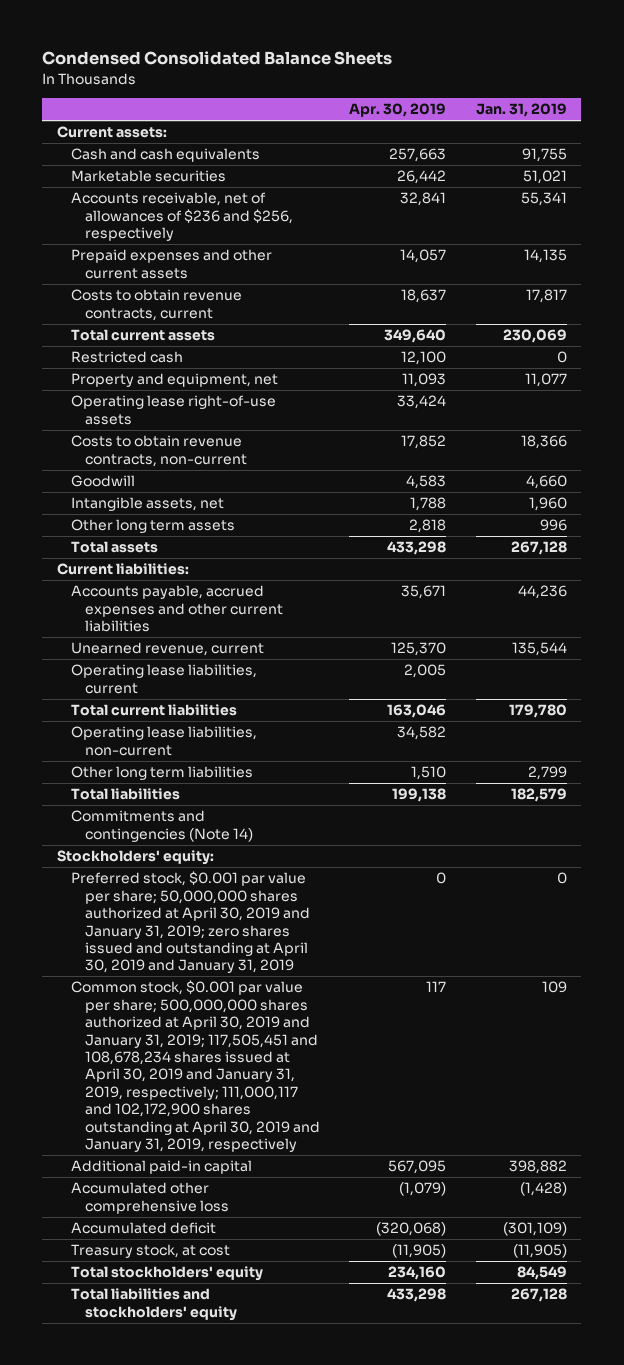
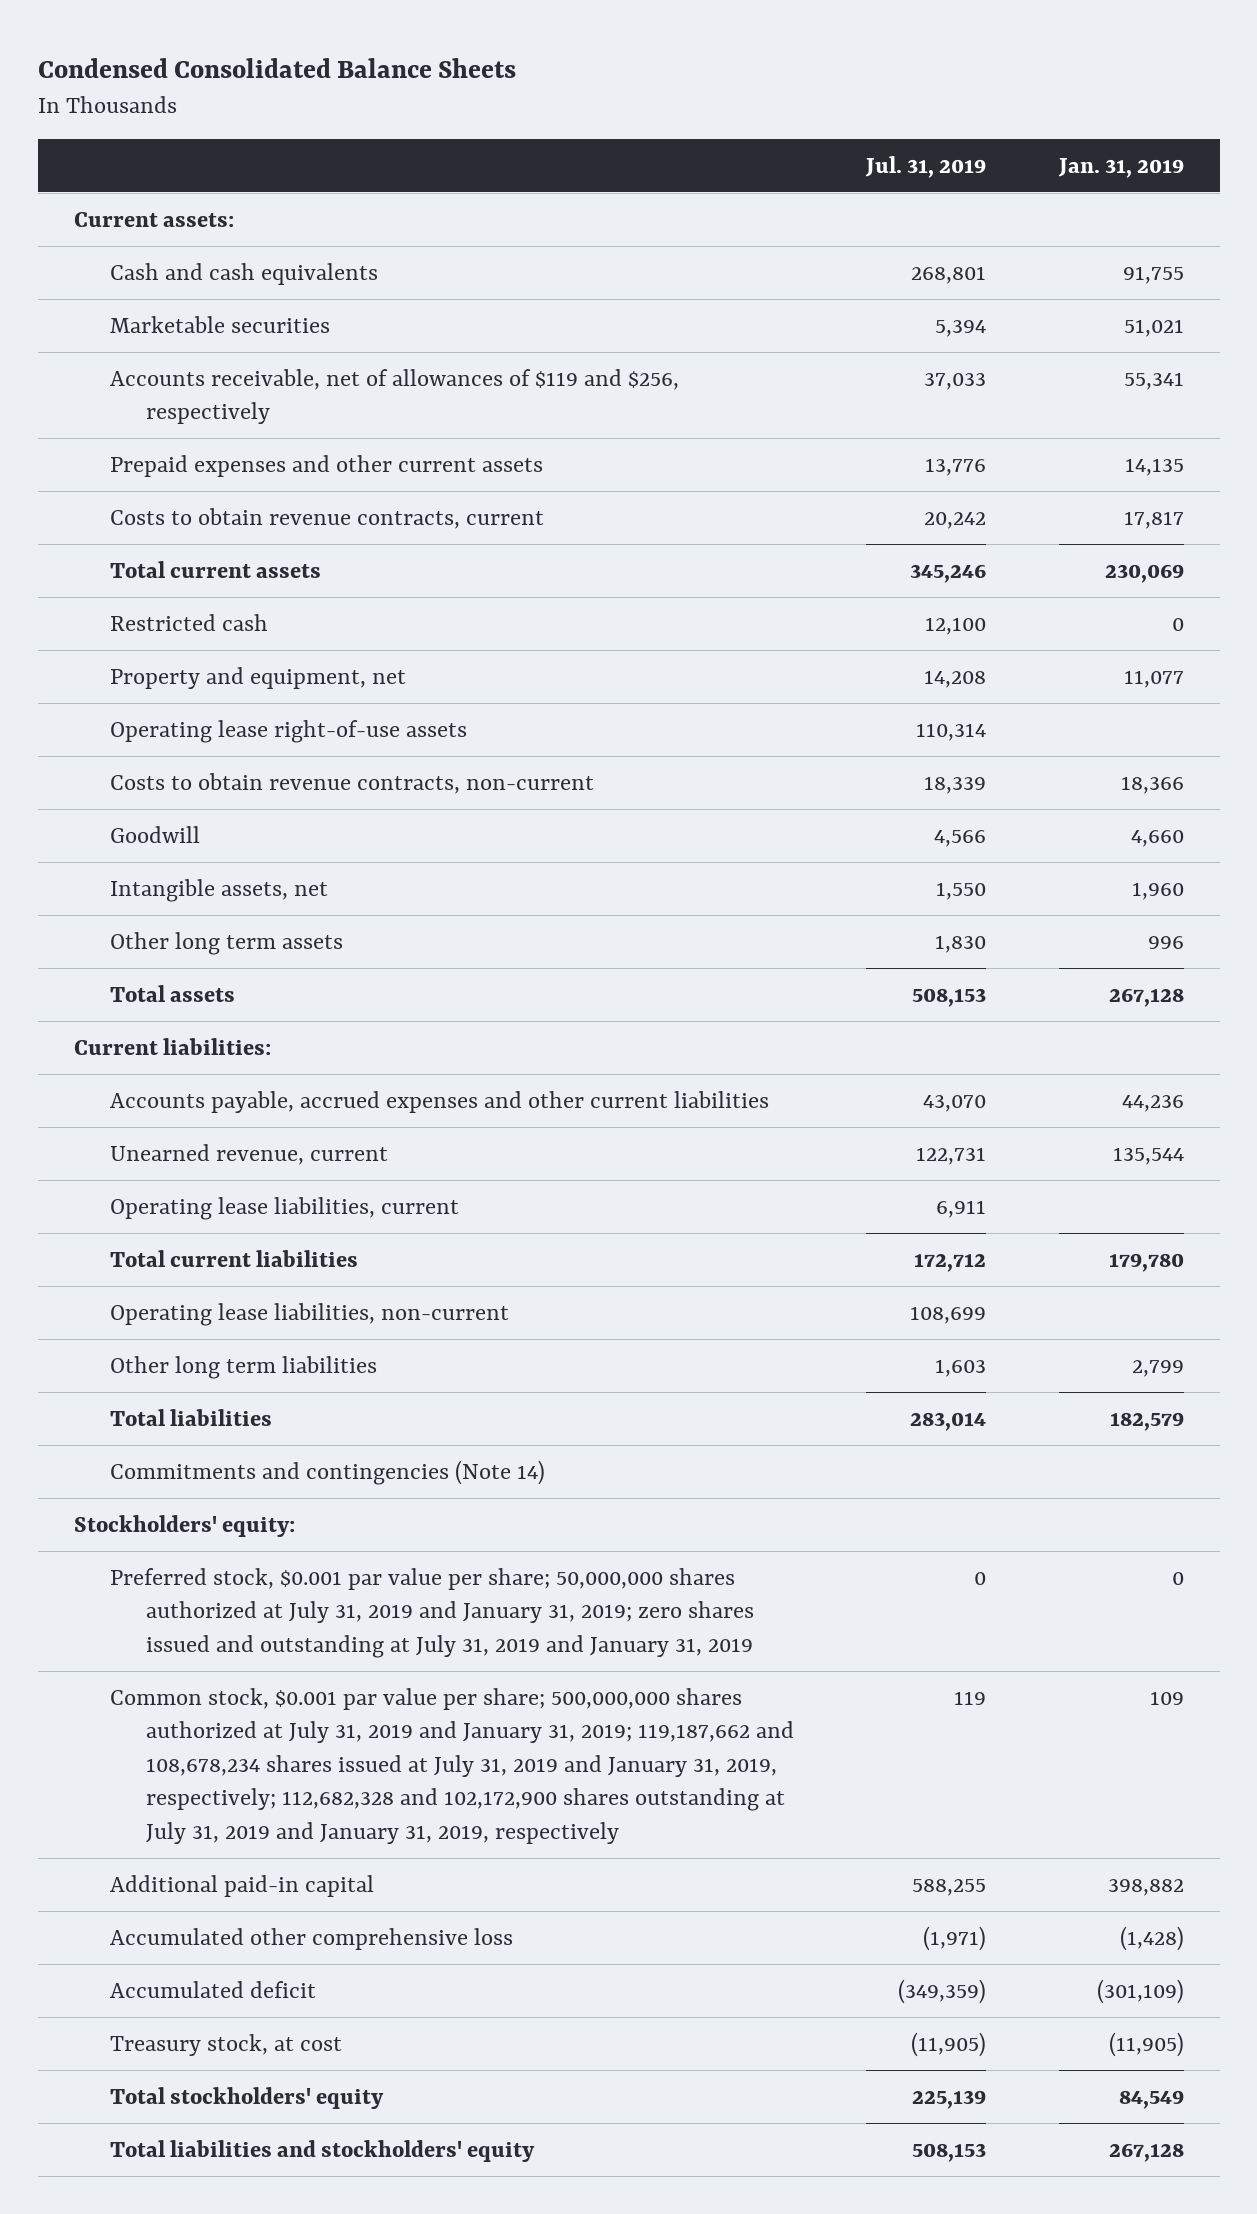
- | Apr. 30, 2019 | Jan. 31, 2019
+ | Jul. 31, 2019 | Jan. 31, 2019
- Accounts receivable, net of allowances of $236 and $256, respectively | 32,841 | 55,341
+ Accounts receivable, net of allowances of $119 and $256, respectively | 37,033 | 55,341
- Preferred stock, $0.001 par value per share; 50,000,000 shares authorized at April 30, 2019 and January 31, 2019; zero shares issued and outstanding at April 30, 2019 and January 31, 2019 | 0 | 0
- Common stock, $0.001 par value per share; 500,000,000 shares authorized at April 30, 2019 and January 31, 2019; 117,505,451 and 108,678,234 shares issued at April 30, 2019 and January 31, 2019, respectively; 111,000,117 and 102,172,900 shares outstanding at April 30, 2019 and January 31, 2019, respectively | 117 | 109
+ Preferred stock, $0.001 par value per share; 50,000,000 shares authorized at July 31, 2019 and January 31, 2019; zero shares issued and outstanding at July 31, 2019 and January 31, 2019 | 0 | 0
+ Common stock, $0.001 par value per share; 500,000,000 shares authorized at July 31, 2019 and January 31, 2019; 119,187,662 and 108,678,234 shares issued at July 31, 2019 and January 31, 2019, respectively; 112,682,328 and 102,172,900 shares outstanding at July 31, 2019 and January 31, 2019, respectively | 119 | 109

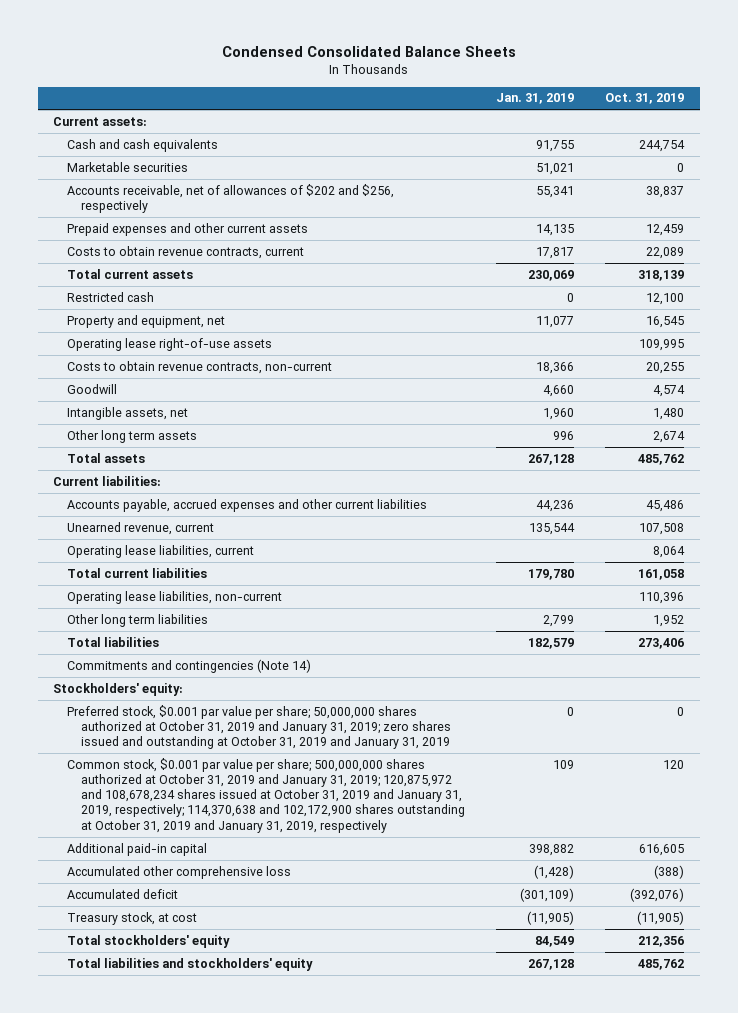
- | Jul. 31, 2019 | Jan. 31, 2019
+ | Jan. 31, 2019 | Oct. 31, 2019
- Accounts receivable, net of allowances of $119 and $256, respectively | 37,033 | 55,341
+ Accounts receivable, net of allowances of $202 and $256, respectively | 55,341 | 38,837
- Preferred stock, $0.001 par value per share; 50,000,000 shares authorized at July 31, 2019 and January 31, 2019; zero shares issued and outstanding at July 31, 2019 and January 31, 2019 | 0 | 0
- Common stock, $0.001 par value per share; 500,000,000 shares authorized at July 31, 2019 and January 31, 2019; 119,187,662 and 108,678,234 shares issued at July 31, 2019 and January 31, 2019, respectively; 112,682,328 and 102,172,900 shares outstanding at July 31, 2019 and January 31, 2019, respectively | 119 | 109
+ Preferred stock, $0.001 par value per share; 50,000,000 shares authorized at October 31, 2019 and January 31, 2019; zero shares issued and outstanding at October 31, 2019 and January 31, 2019 | 0 | 0
+ Common stock, $0.001 par value per share; 500,000,000 shares authorized at October 31, 2019 and January 31, 2019; 120,875,972 and 108,678,234 shares issued at October 31, 2019 and January 31, 2019, respectively; 114,370,638 and 102,172,900 shares outstanding at October 31, 2019 and January 31, 2019, respectively | 109 | 120

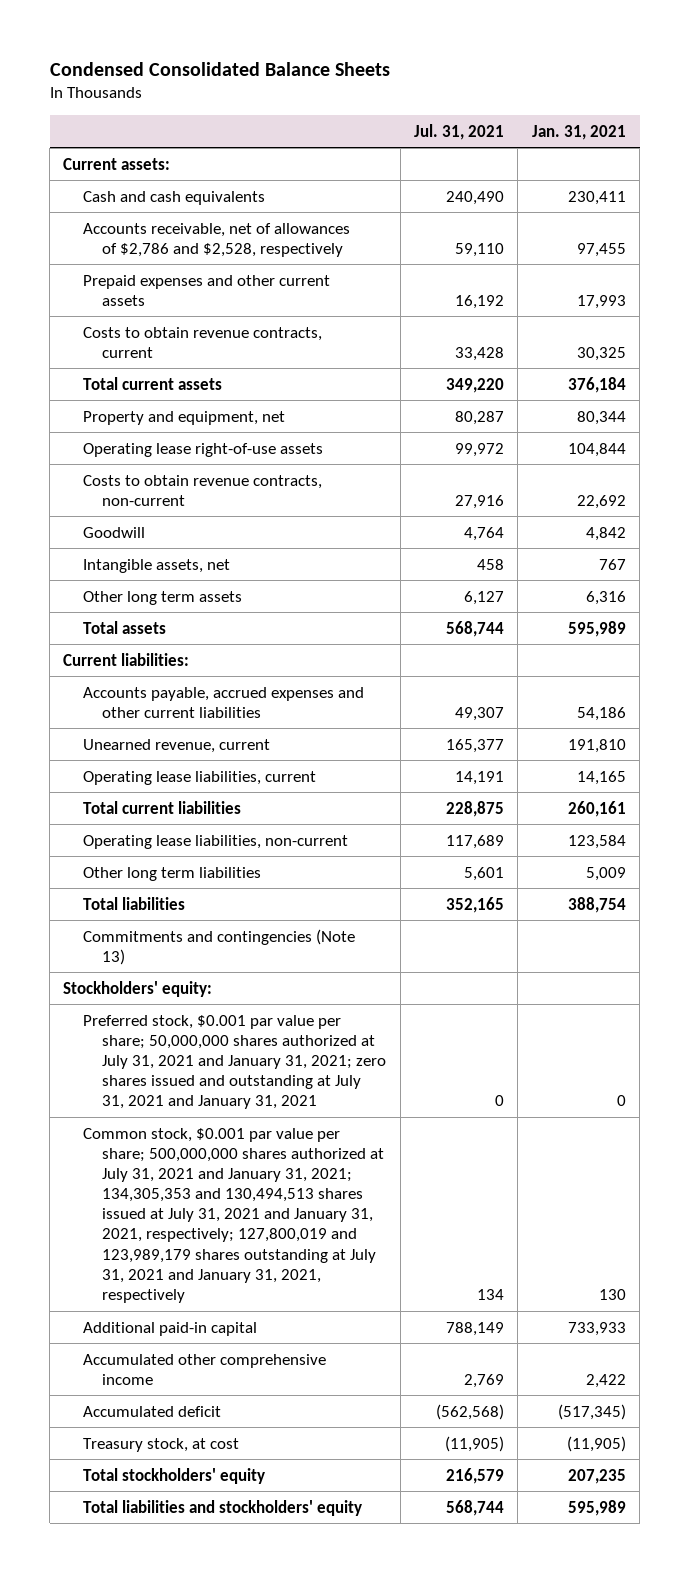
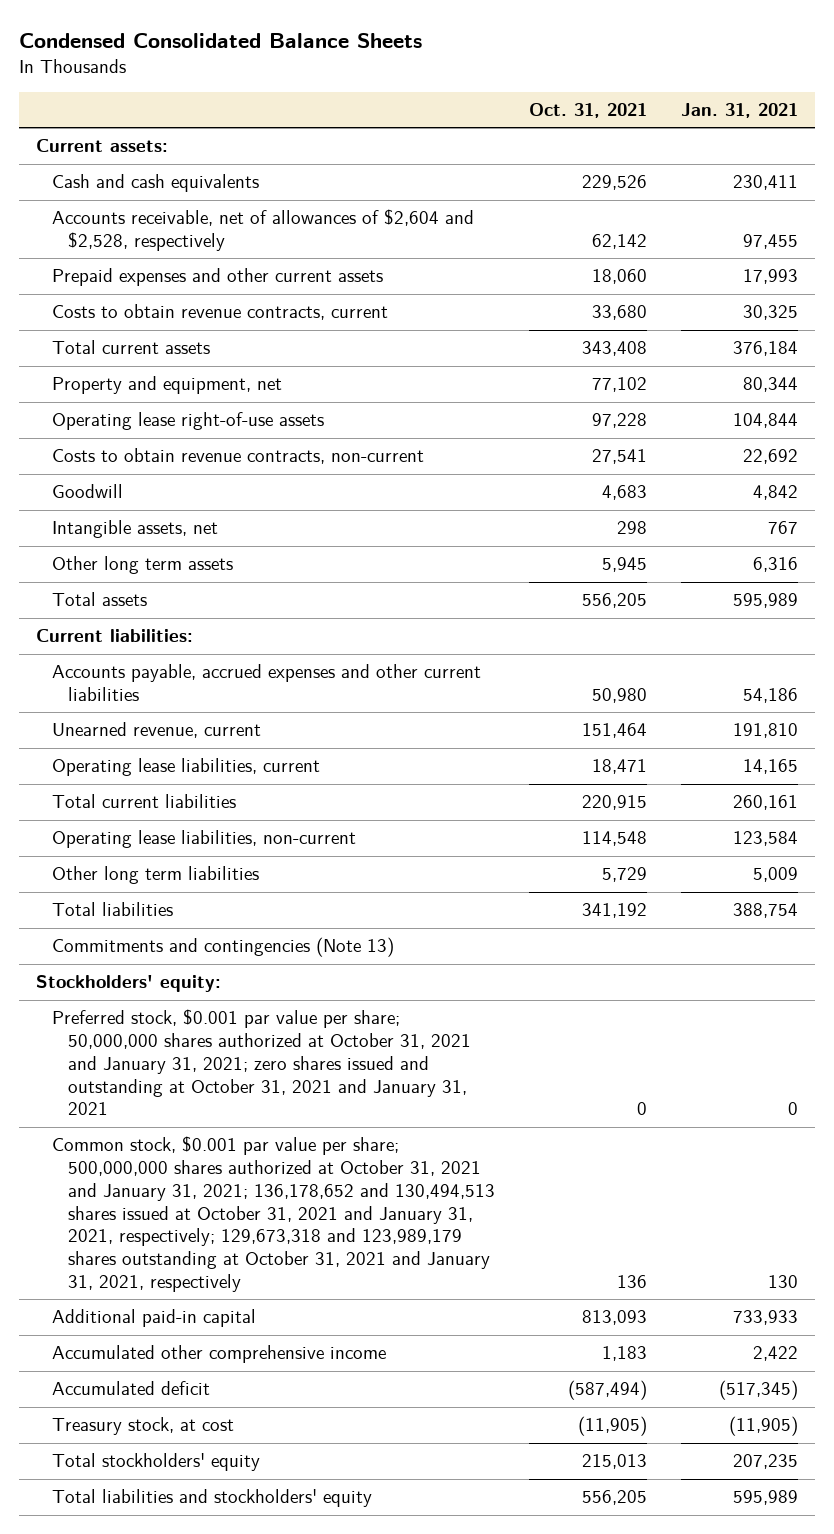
- | Jul. 31, 2021 | Jan. 31, 2021
+ | Oct. 31, 2021 | Jan. 31, 2021
- Accounts receivable, net of allowances of $2,786 and $2,528, respectively | 59,110 | 97,455
+ Accounts receivable, net of allowances of $2,604 and $2,528, respectively | 62,142 | 97,455
- Preferred stock, $0.001 par value per share; 50,000,000 shares authorized at July 31, 2021 and January 31, 2021; zero shares issued and outstanding at July 31, 2021 and January 31, 2021 | 0 | 0
- Common stock, $0.001 par value per share; 500,000,000 shares authorized at July 31, 2021 and January 31, 2021; 134,305,353 and 130,494,513 shares issued at July 31, 2021 and January 31, 2021, respectively; 127,800,019 and 123,989,179 shares outstanding at July 31, 2021 and January 31, 2021, respectively | 134 | 130
+ Preferred stock, $0.001 par value per share; 50,000,000 shares authorized at October 31, 2021 and January 31, 2021; zero shares issued and outstanding at October 31, 2021 and January 31, 2021 | 0 | 0
+ Common stock, $0.001 par value per share; 500,000,000 shares authorized at October 31, 2021 and January 31, 2021; 136,178,652 and 130,494,513 shares issued at October 31, 2021 and January 31, 2021, respectively; 129,673,318 and 123,989,179 shares outstanding at October 31, 2021 and January 31, 2021, respectively | 136 | 130

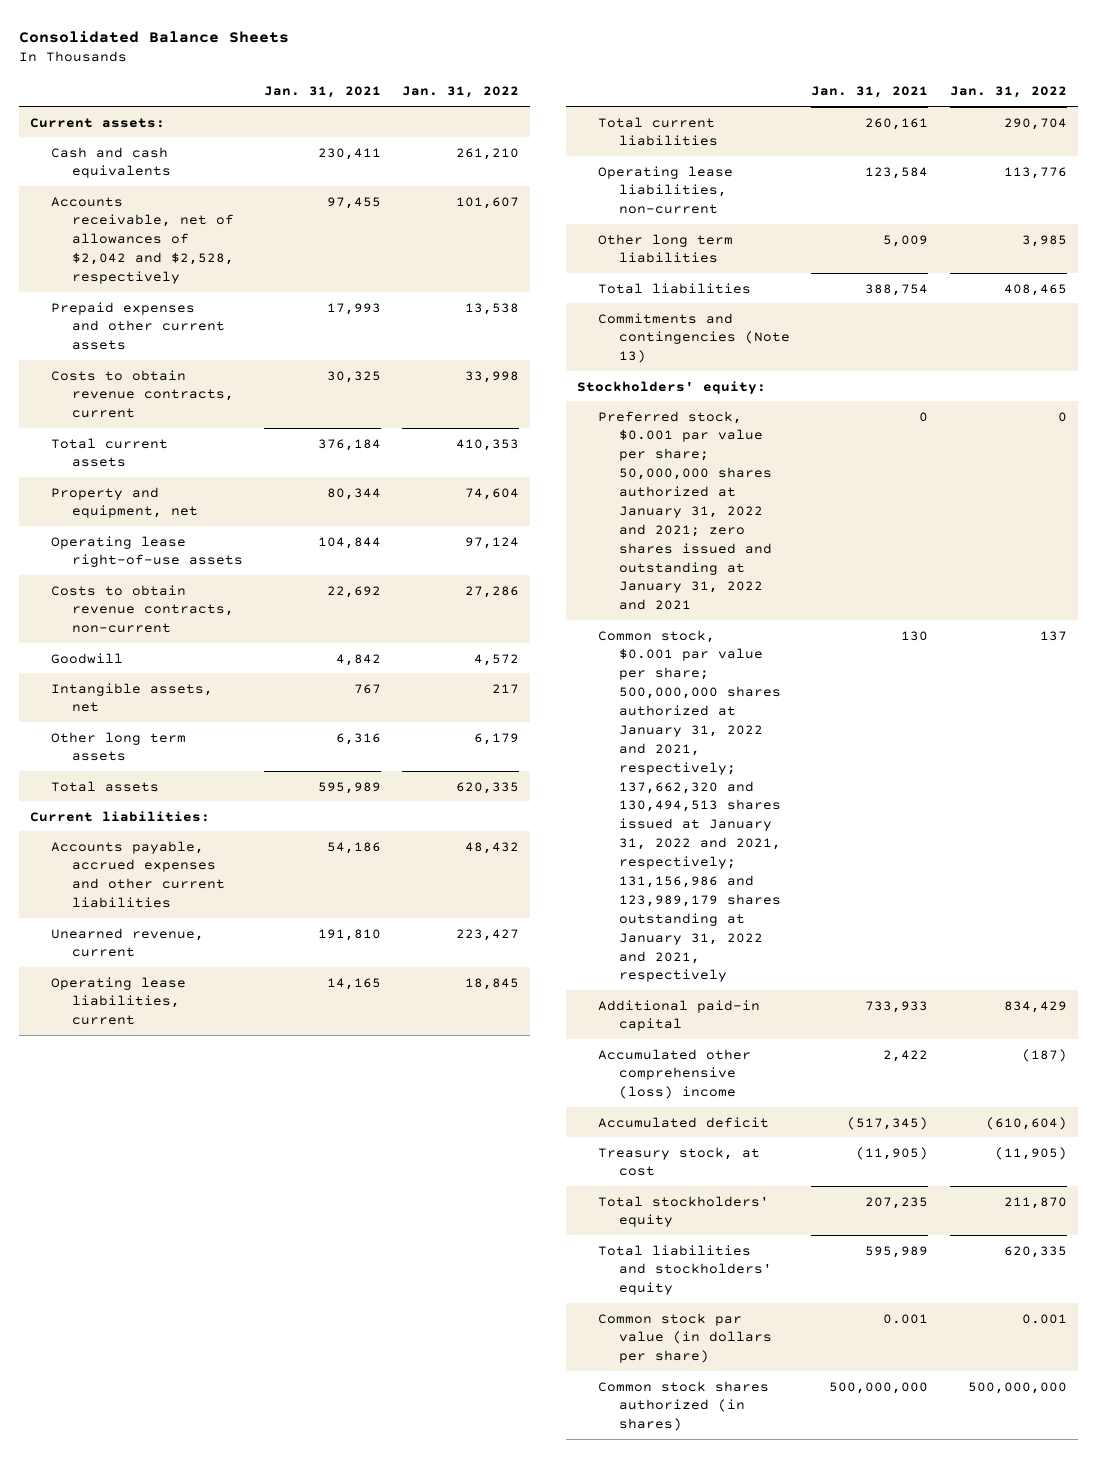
- Condensed Consolidated Balance Sheets
+ Consolidated Balance Sheets
- | Oct. 31, 2021 | Jan. 31, 2021
+ | Jan. 31, 2021 | Jan. 31, 2022
- Accounts receivable, net of allowances of $2,604 and $2,528, respectively | 62,142 | 97,455
+ Accounts receivable, net of allowances of $2,042 and $2,528, respectively | 97,455 | 101,607
- Preferred stock, $0.001 par value per share; 50,000,000 shares authorized at October 31, 2021 and January 31, 2021; zero shares issued and outstanding at October 31, 2021 and January 31, 2021 | 0 | 0
- Common stock, $0.001 par value per share; 500,000,000 shares authorized at October 31, 2021 and January 31, 2021; 136,178,652 and 130,494,513 shares issued at October 31, 2021 and January 31, 2021, respectively; 129,673,318 and 123,989,179 shares outstanding at October 31, 2021 and January 31, 2021, respectively | 136 | 130
+ Preferred stock, $0.001 par value per share; 50,000,000 shares authorized at January 31, 2022 and 2021; zero shares issued and outstanding at January 31, 2022 and 2021 | 0 | 0
+ Common stock, $0.001 par value per share; 500,000,000 shares authorized at January 31, 2022 and 2021, respectively; 137,662,320 and 130,494,513 shares issued at January 31, 2022 and 2021, respectively; 131,156,986 and 123,989,179 shares outstanding at January 31, 2022 and 2021, respectively | 130 | 137
- Accumulated other comprehensive income | 1,183 | 2,422
+ Accumulated other comprehensive (loss) income | 2,422 | (187)
+ Common stock par value (in dollars per share) | 0.001 | 0.001
+ Common stock shares authorized (in shares) | 500,000,000 | 500,000,000

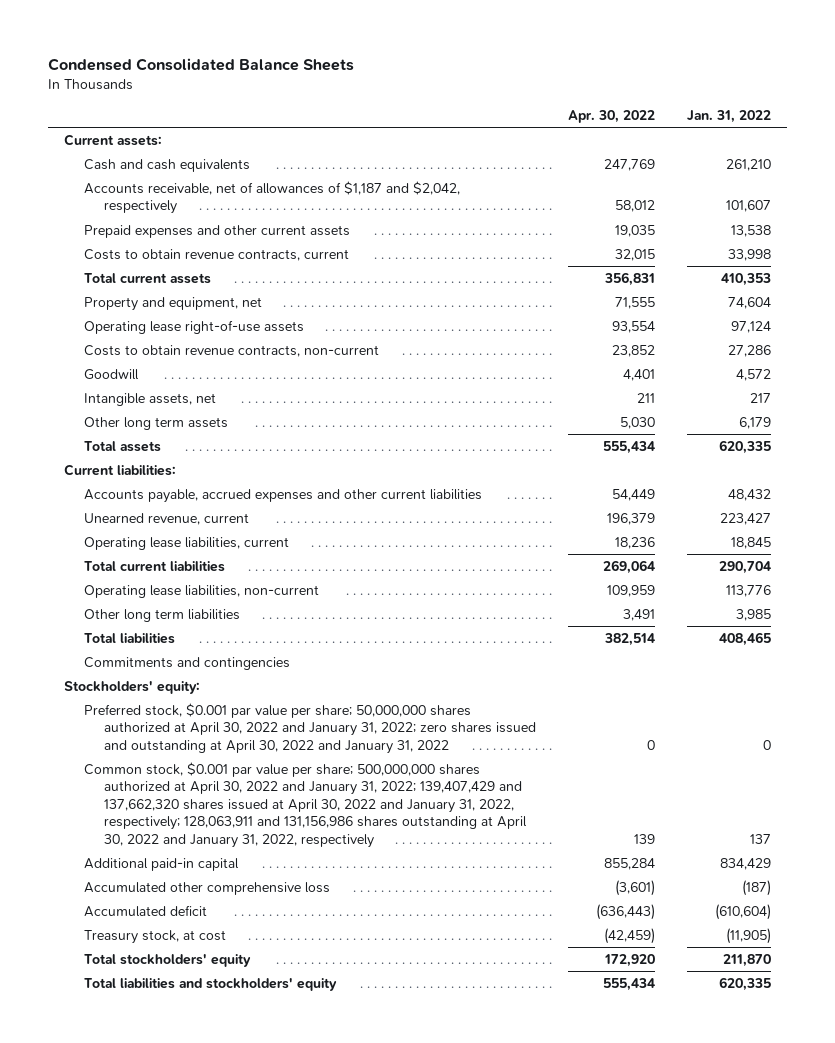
- Consolidated Balance Sheets
+ Condensed Consolidated Balance Sheets
- | Jan. 31, 2021 | Jan. 31, 2022
+ | Apr. 30, 2022 | Jan. 31, 2022
- Accounts receivable, net of allowances of $2,042 and $2,528, respectively | 97,455 | 101,607
+ Accounts receivable, net of allowances of $1,187 and $2,042, respectively | 58,012 | 101,607
- Commitments and contingencies (Note 13)
+ Commitments and contingencies
- Preferred stock, $0.001 par value per share; 50,000,000 shares authorized at January 31, 2022 and 2021; zero shares issued and outstanding at January 31, 2022 and 2021 | 0 | 0
- Common stock, $0.001 par value per share; 500,000,000 shares authorized at January 31, 2022 and 2021, respectively; 137,662,320 and 130,494,513 shares issued at January 31, 2022 and 2021, respectively; 131,156,986 and 123,989,179 shares outstanding at January 31, 2022 and 2021, respectively | 130 | 137
+ Preferred stock, $0.001 par value per share; 50,000,000 shares authorized at April 30, 2022 and January 31, 2022; zero shares issued and outstanding at April 30, 2022 and January 31, 2022 | 0 | 0
+ Common stock, $0.001 par value per share; 500,000,000 shares authorized at April 30, 2022 and January 31, 2022; 139,407,429 and 137,662,320 shares issued at April 30, 2022 and January 31, 2022, respectively; 128,063,911 and 131,156,986 shares outstanding at April 30, 2022 and January 31, 2022, respectively | 139 | 137
- Accumulated other comprehensive (loss) income | 2,422 | (187)
+ Accumulated other comprehensive loss | (3,601) | (187)
- Common stock par value (in dollars per share) | 0.001 | 0.001
- Common stock shares authorized (in shares) | 500,000,000 | 500,000,000

